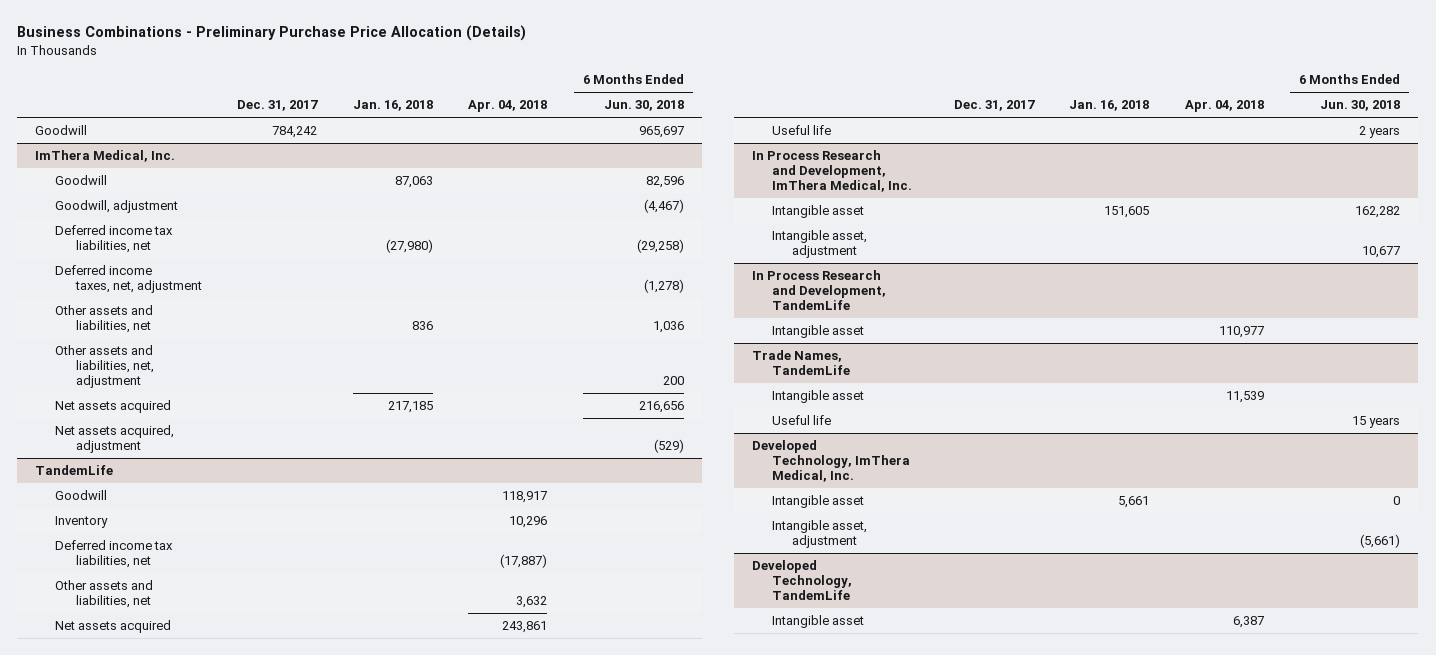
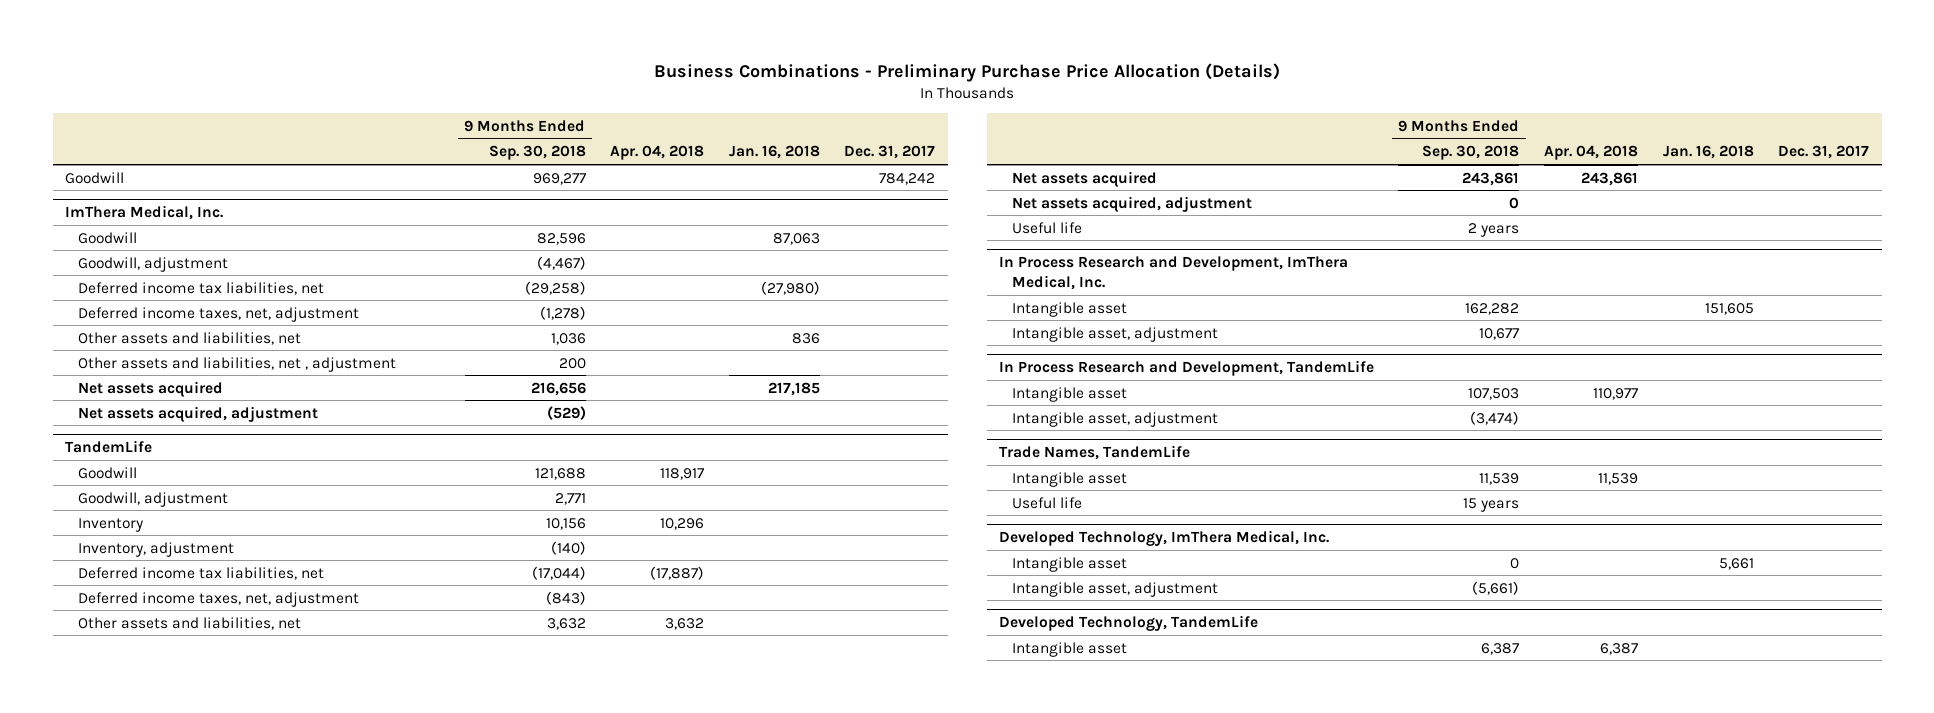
- | Dec. 31, 2017 | Jan. 16, 2018 | Apr. 04, 2018 | 6 Months Ended Jun. 30, 2018
+ | 9 Months Ended Sep. 30, 2018 | Apr. 04, 2018 | Jan. 16, 2018 | Dec. 31, 2017
@ ImThera Medical, Inc.
- Other assets and liabilities, net, adjustment | | | | 200
+ Other assets and liabilities, net , adjustment | 200 | | |
@ TandemLife
+ Goodwill, adjustment | 2,771 | | |
+ Inventory, adjustment | (140) | | |
+ Deferred income taxes, net, adjustment | (843) | | |
+ Net assets acquired, adjustment | 0 | | |
@ In Process Research and Development, TandemLife
+ Intangible asset, adjustment | (3,474) | | |

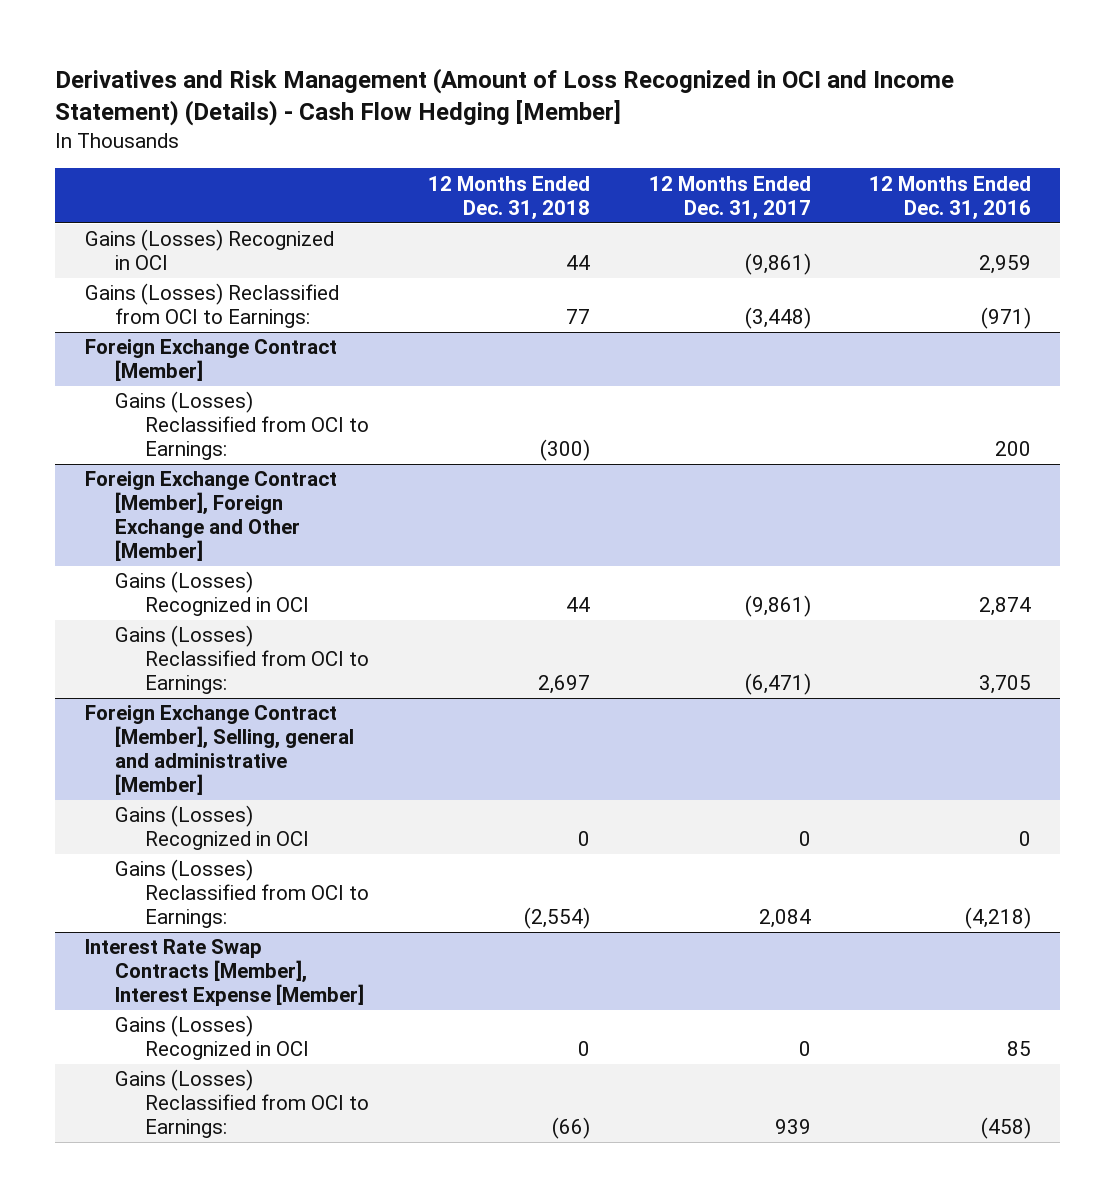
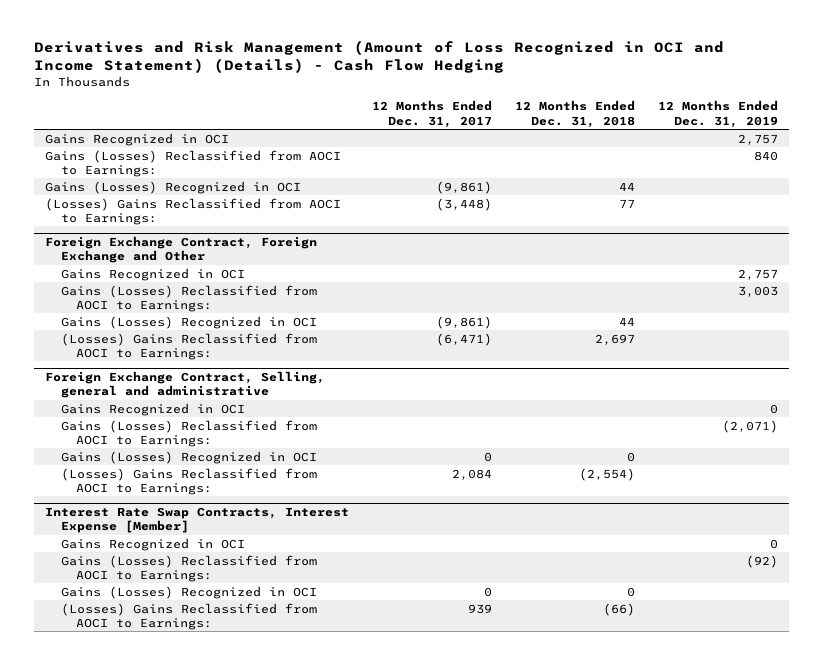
- Derivatives and Risk Management (Amount of Loss Recognized in OCI and Income Statement) (Details) - Cash Flow Hedging [Member]
+ Derivatives and Risk Management (Amount of Loss Recognized in OCI and Income Statement) (Details) - Cash Flow Hedging
- | 12 Months Ended Dec. 31, 2018 | 12 Months Ended Dec. 31, 2017 | 12 Months Ended Dec. 31, 2016
+ | 12 Months Ended Dec. 31, 2017 | 12 Months Ended Dec. 31, 2018 | 12 Months Ended Dec. 31, 2019
+ Gains Recognized in OCI | | | 2,757
+ Gains (Losses) Reclassified from AOCI to Earnings: | | | 840
- Gains (Losses) Reclassified from OCI to Earnings: | 77 | (3,448) | (971)
- Foreign Exchange Contract [Member]
- Gains (Losses) Reclassified from OCI to Earnings: | (300) | | 200
- Foreign Exchange Contract [Member], Foreign Exchange and Other [Member]
+ (Losses) Gains Reclassified from AOCI to Earnings: | (3,448) | 77 |
+ Foreign Exchange Contract, Foreign Exchange and Other
+ Gains Recognized in OCI | | | 2,757
+ Gains (Losses) Reclassified from AOCI to Earnings: | | | 3,003
- Gains (Losses) Reclassified from OCI to Earnings: | 2,697 | (6,471) | 3,705
- Foreign Exchange Contract [Member], Selling, general and administrative [Member]
+ (Losses) Gains Reclassified from AOCI to Earnings: | (6,471) | 2,697 |
+ Foreign Exchange Contract, Selling, general and administrative
+ Gains Recognized in OCI | | | 0
+ Gains (Losses) Reclassified from AOCI to Earnings: | | | (2,071)
- Gains (Losses) Reclassified from OCI to Earnings: | (2,554) | 2,084 | (4,218)
- Interest Rate Swap Contracts [Member], Interest Expense [Member]
+ (Losses) Gains Reclassified from AOCI to Earnings: | 2,084 | (2,554) |
+ Interest Rate Swap Contracts, Interest Expense [Member]
+ Gains Recognized in OCI | | | 0
+ Gains (Losses) Reclassified from AOCI to Earnings: | | | (92)
- Gains (Losses) Reclassified from OCI to Earnings: | (66) | 939 | (458)
+ (Losses) Gains Reclassified from AOCI to Earnings: | 939 | (66) |

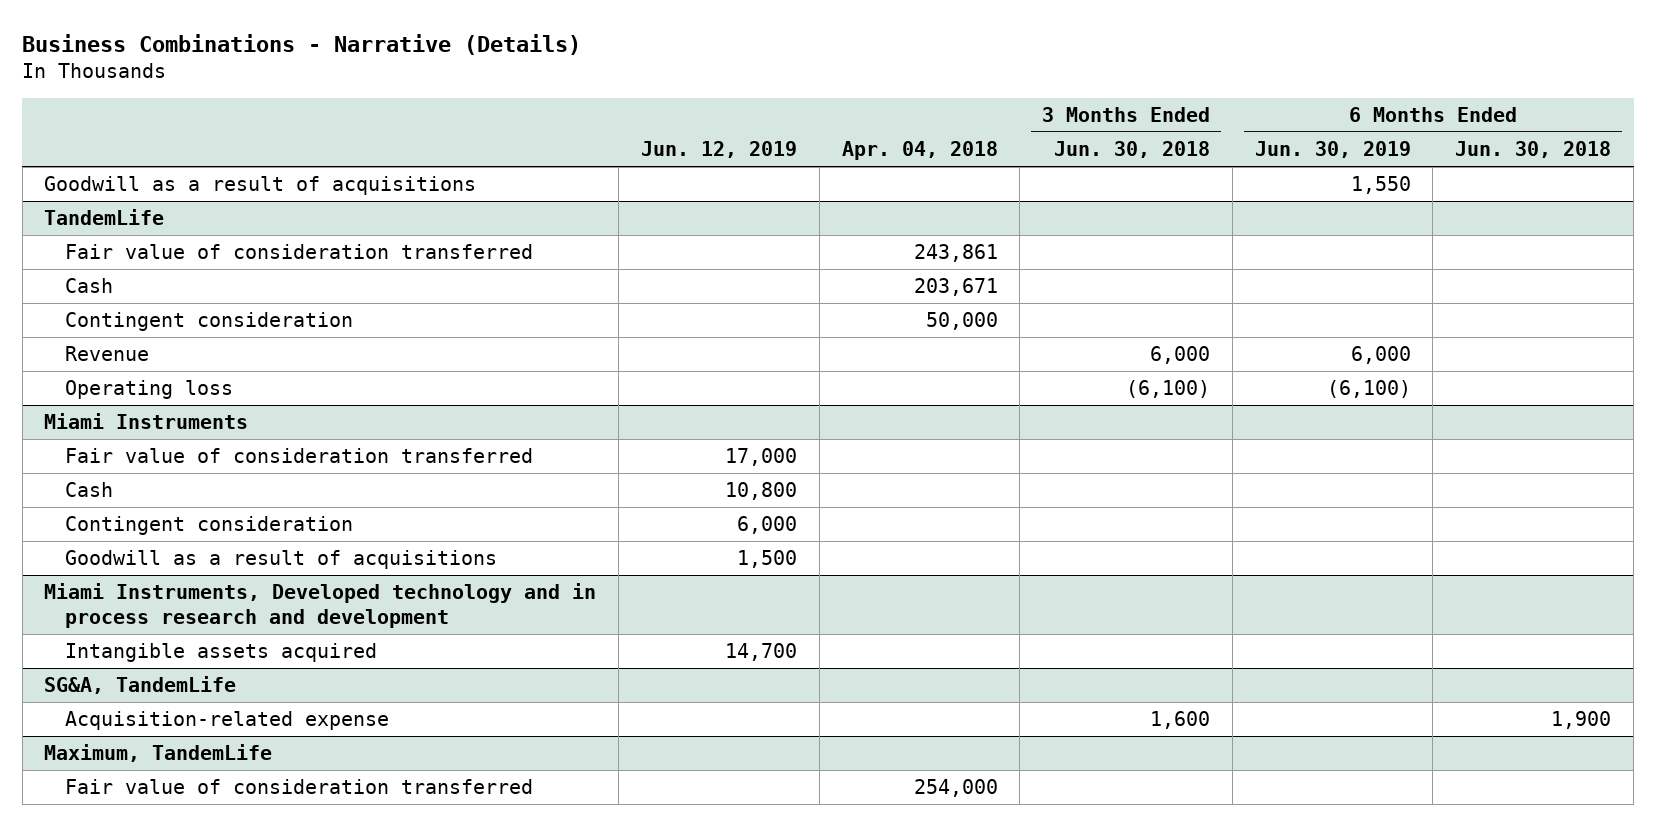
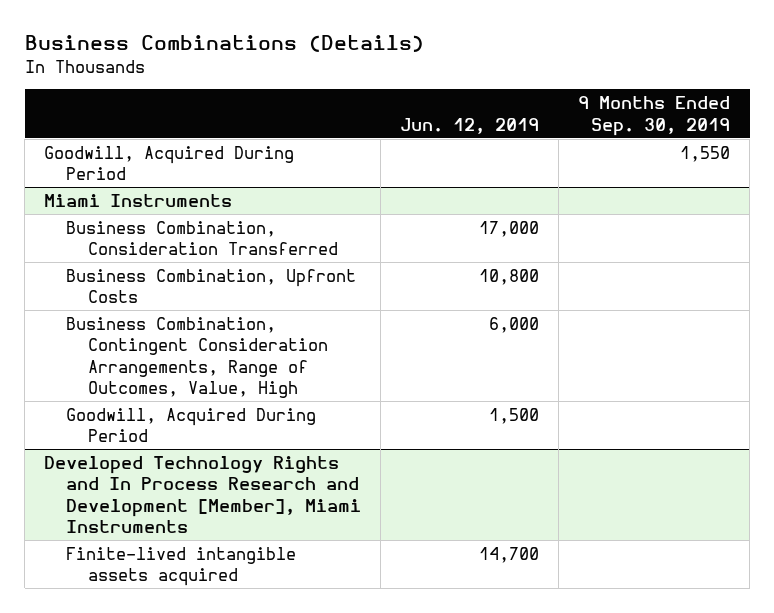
- Business Combinations - Narrative (Details)
+ Business Combinations (Details)
- | Jun. 12, 2019 | Apr. 04, 2018 | 3 Months Ended Jun. 30, 2018 | 6 Months Ended Jun. 30, 2019 | 6 Months Ended Jun. 30, 2018
+ | Jun. 12, 2019 | 9 Months Ended Sep. 30, 2019
- Goodwill as a result of acquisitions | | | | 1,550 |
- TandemLife
- Fair value of consideration transferred | | 243,861 | | |
- Cash | | 203,671 | | |
- Contingent consideration | | 50,000 | | |
- Revenue | | | 6,000 | 6,000 |
- Operating loss | | | (6,100) | (6,100) |
+ Goodwill, Acquired During Period | | 1,550
@ Miami Instruments
- Fair value of consideration transferred | 17,000 | | | |
- Cash | 10,800 | | | |
- Contingent consideration | 6,000 | | | |
- Goodwill as a result of acquisitions | 1,500 | | | |
- Miami Instruments, Developed technology and in process research and development
- Intangible assets acquired | 14,700 | | | |
- SG&A, TandemLife
- Acquisition-related expense | | | 1,600 | | 1,900
- Maximum, TandemLife
- Fair value of consideration transferred | | 254,000 | | |
@ Miami Instruments
+ Business Combination, Consideration Transferred | 17,000 |
+ Business Combination, Upfront Costs | 10,800 |
+ Business Combination, Contingent Consideration Arrangements, Range of Outcomes, Value, High | 6,000 |
+ Goodwill, Acquired During Period | 1,500 |
+ Developed Technology Rights and In Process Research and Development [Member], Miami Instruments
+ Finite-lived intangible assets acquired | 14,700 |

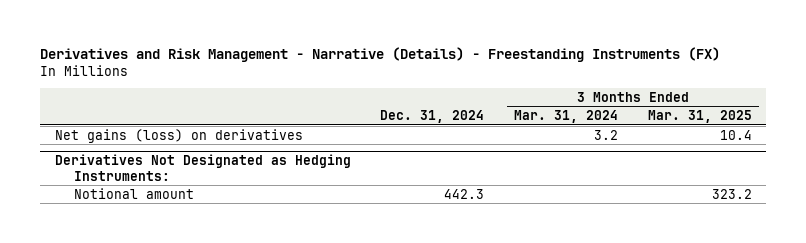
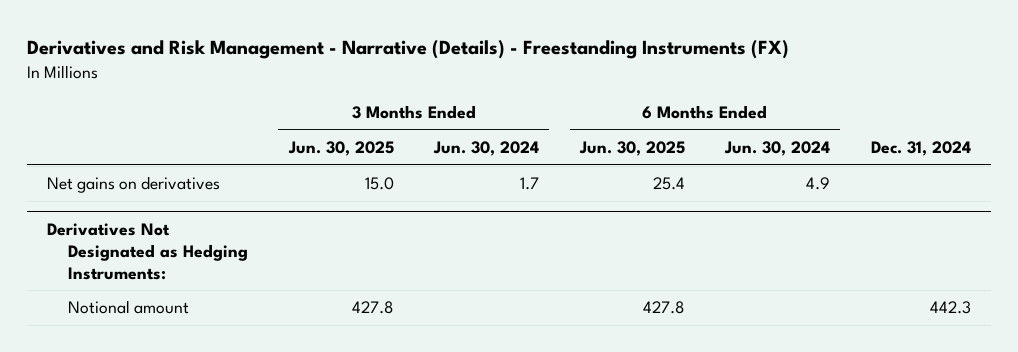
- | Dec. 31, 2024 | 3 Months Ended Mar. 31, 2024 | 3 Months Ended Mar. 31, 2025
+ | 3 Months Ended Jun. 30, 2025 | 3 Months Ended Jun. 30, 2024 | 6 Months Ended Jun. 30, 2025 | 6 Months Ended Jun. 30, 2024 | Dec. 31, 2024
- Net gains (loss) on derivatives | | 3.2 | 10.4
+ Net gains on derivatives | 15.0 | 1.7 | 25.4 | 4.9 |

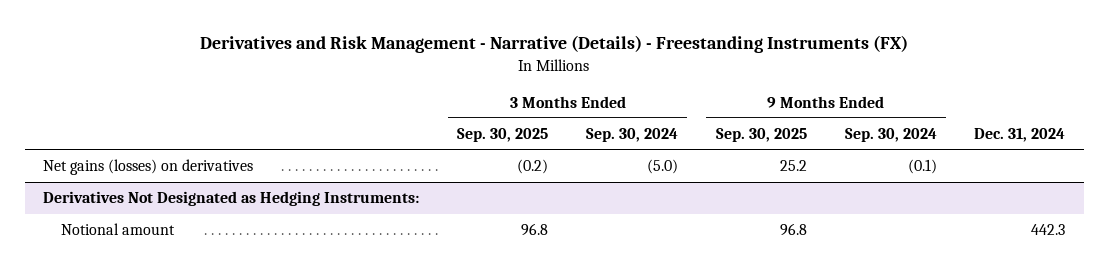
- | 3 Months Ended Jun. 30, 2025 | 3 Months Ended Jun. 30, 2024 | 6 Months Ended Jun. 30, 2025 | 6 Months Ended Jun. 30, 2024 | Dec. 31, 2024
+ | 3 Months Ended Sep. 30, 2025 | 3 Months Ended Sep. 30, 2024 | 9 Months Ended Sep. 30, 2025 | 9 Months Ended Sep. 30, 2024 | Dec. 31, 2024
- Net gains on derivatives | 15.0 | 1.7 | 25.4 | 4.9 |
+ Net gains (losses) on derivatives | (0.2) | (5.0) | 25.2 | (0.1) |

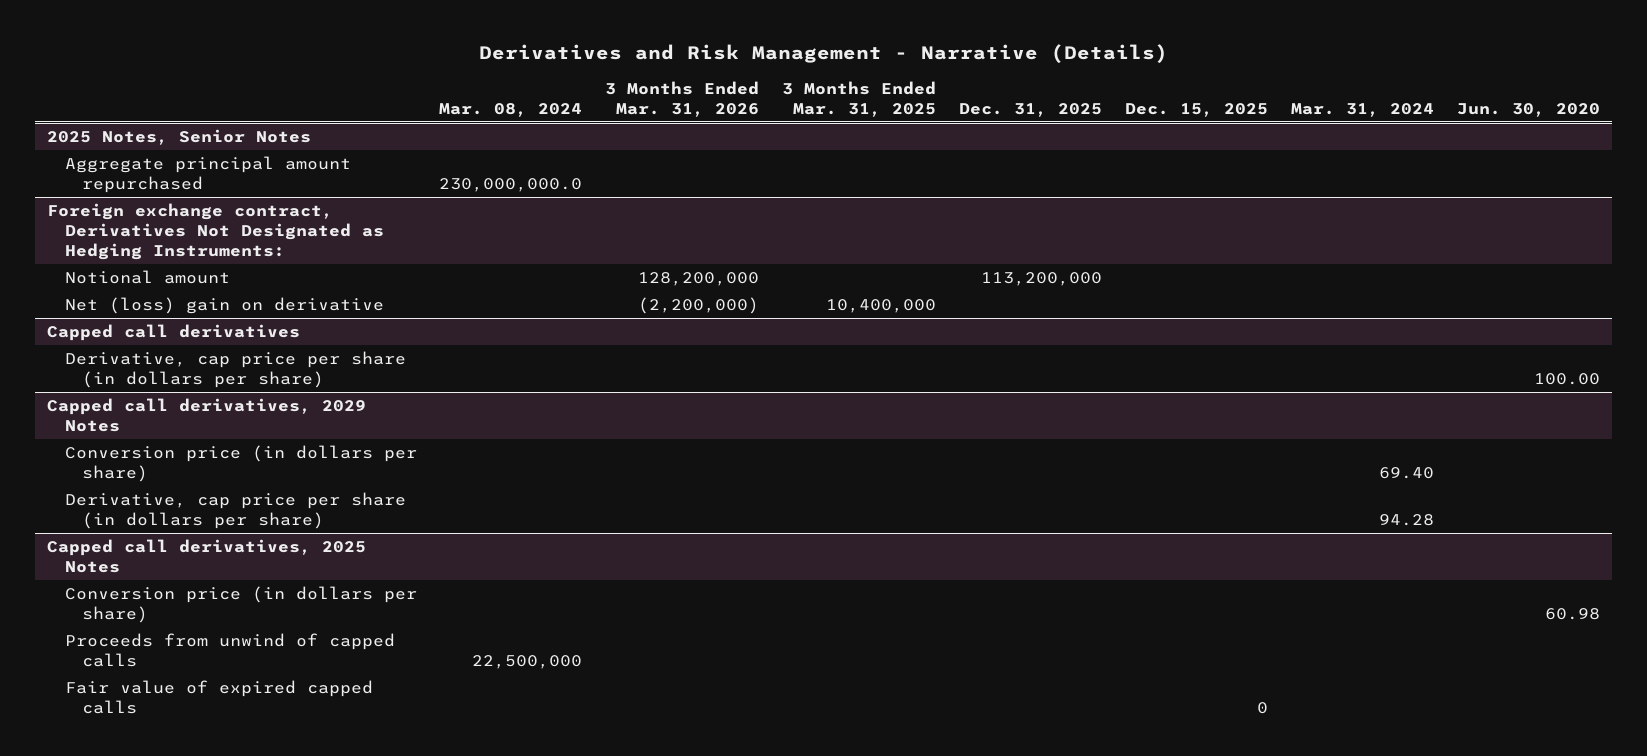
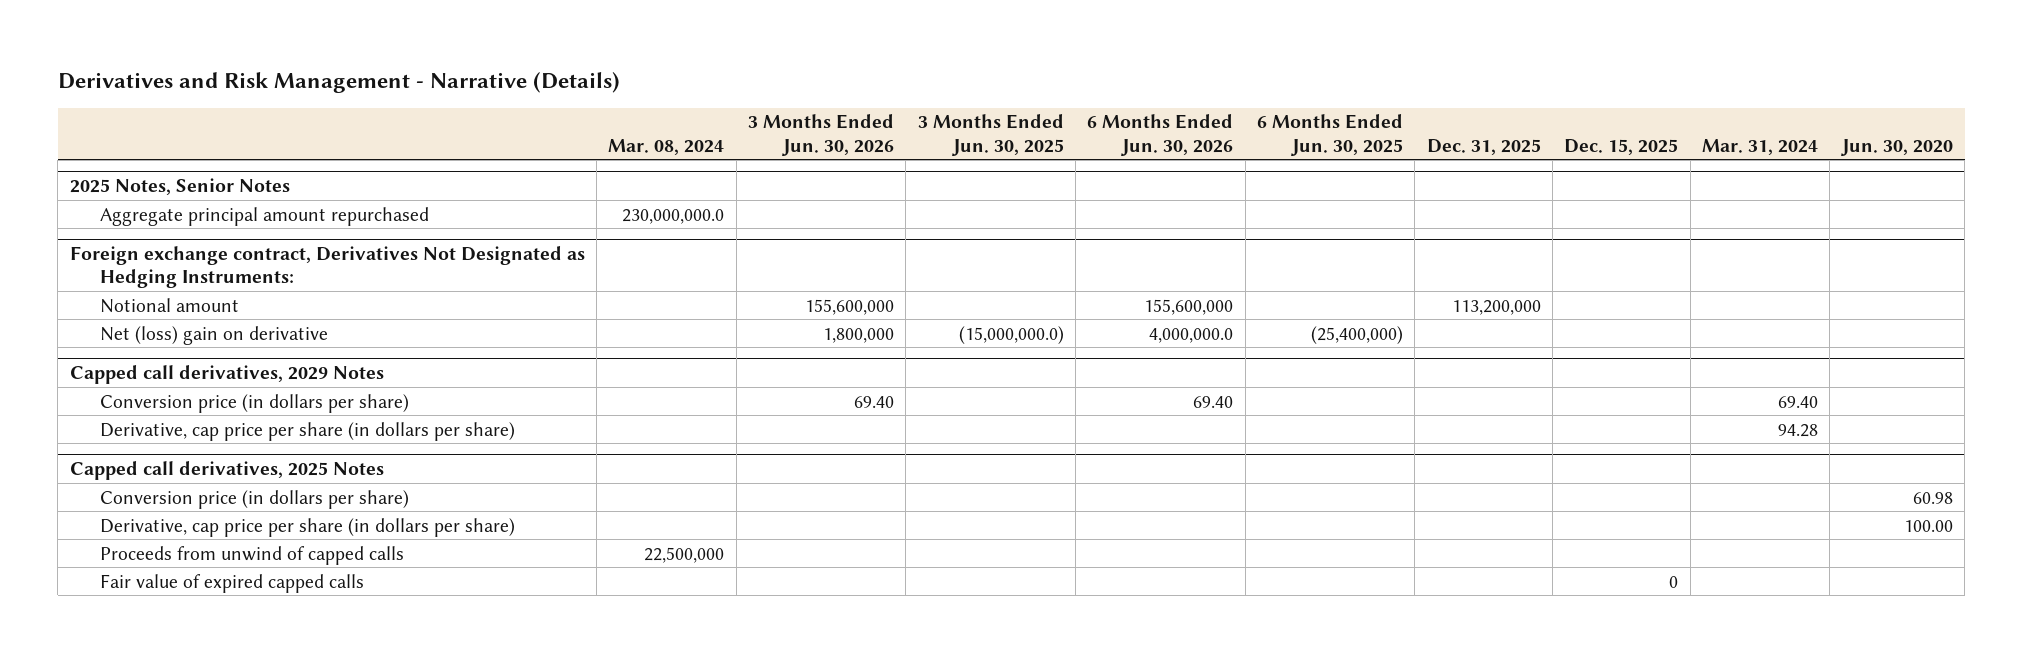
- | Mar. 08, 2024 | 3 Months Ended Mar. 31, 2026 | 3 Months Ended Mar. 31, 2025 | Dec. 31, 2025 | Dec. 15, 2025 | Mar. 31, 2024 | Jun. 30, 2020
+ | Mar. 08, 2024 | 3 Months Ended Jun. 30, 2026 | 3 Months Ended Jun. 30, 2025 | 6 Months Ended Jun. 30, 2026 | 6 Months Ended Jun. 30, 2025 | Dec. 31, 2025 | Dec. 15, 2025 | Mar. 31, 2024 | Jun. 30, 2020
- Capped call derivatives
- Derivative, cap price per share (in dollars per share) | | | | | | | 100.00
@ Capped call derivatives, 2025 Notes
+ Derivative, cap price per share (in dollars per share) | | | | | | | | | 100.00

